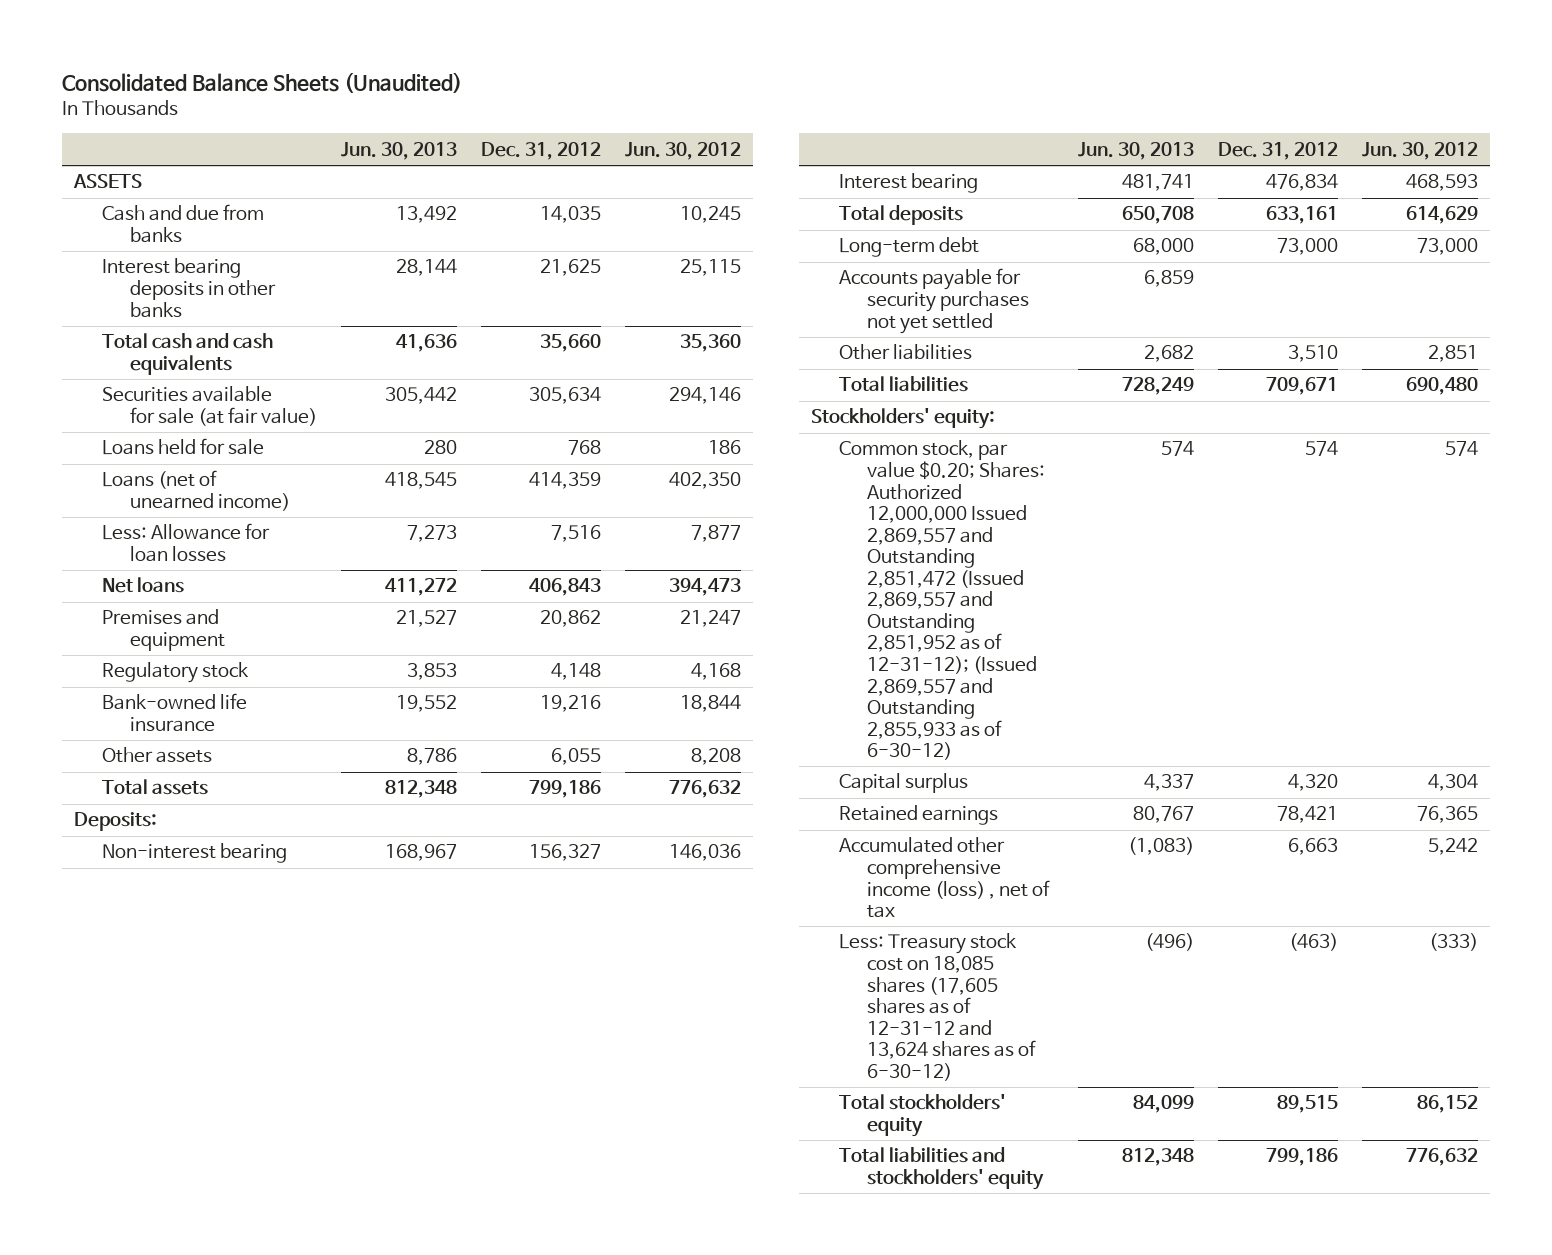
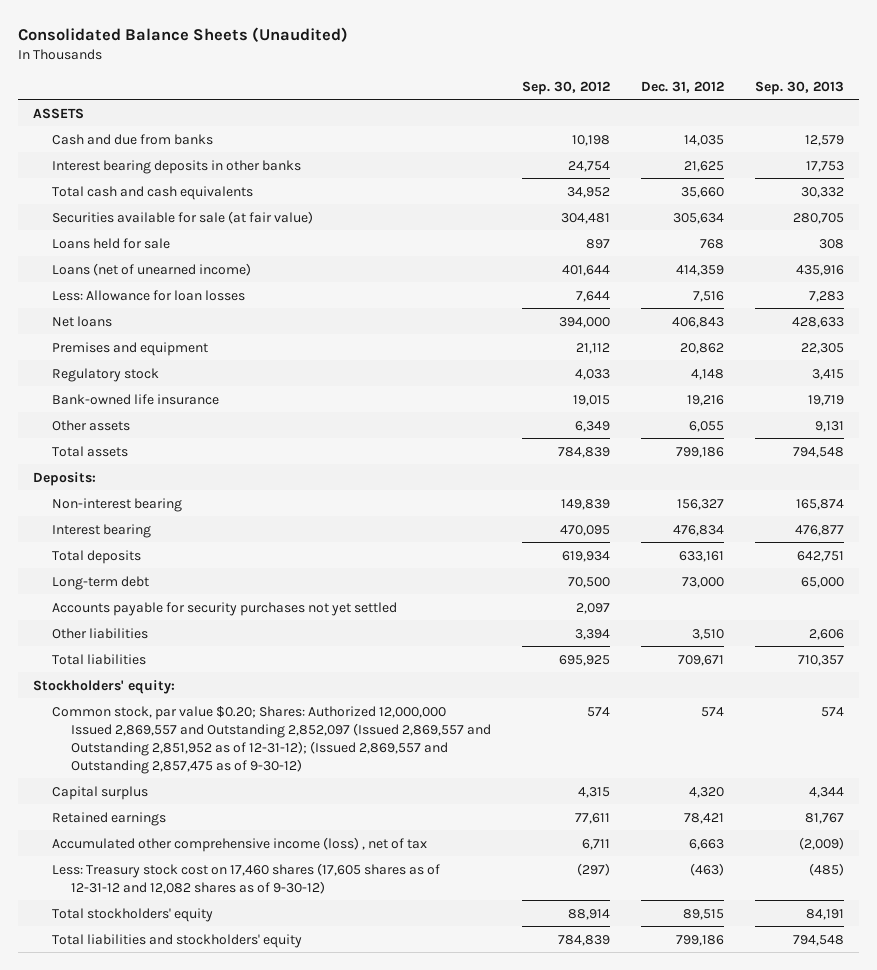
- | Jun. 30, 2013 | Dec. 31, 2012 | Jun. 30, 2012
+ | Sep. 30, 2012 | Dec. 31, 2012 | Sep. 30, 2013
- Common stock, par value $0.20; Shares: Authorized 12,000,000 Issued 2,869,557 and Outstanding 2,851,472 (Issued 2,869,557 and Outstanding 2,851,952 as of 12-31-12); (Issued 2,869,557 and Outstanding 2,855,933 as of 6-30-12) | 574 | 574 | 574
+ Common stock, par value $0.20; Shares: Authorized 12,000,000 Issued 2,869,557 and Outstanding 2,852,097 (Issued 2,869,557 and Outstanding 2,851,952 as of 12-31-12); (Issued 2,869,557 and Outstanding 2,857,475 as of 9-30-12) | 574 | 574 | 574
- Less: Treasury stock cost on 18,085 shares (17,605 shares as of 12-31-12 and 13,624 shares as of 6-30-12) | (496) | (463) | (333)
+ Less: Treasury stock cost on 17,460 shares (17,605 shares as of 12-31-12 and 12,082 shares as of 9-30-12) | (297) | (463) | (485)

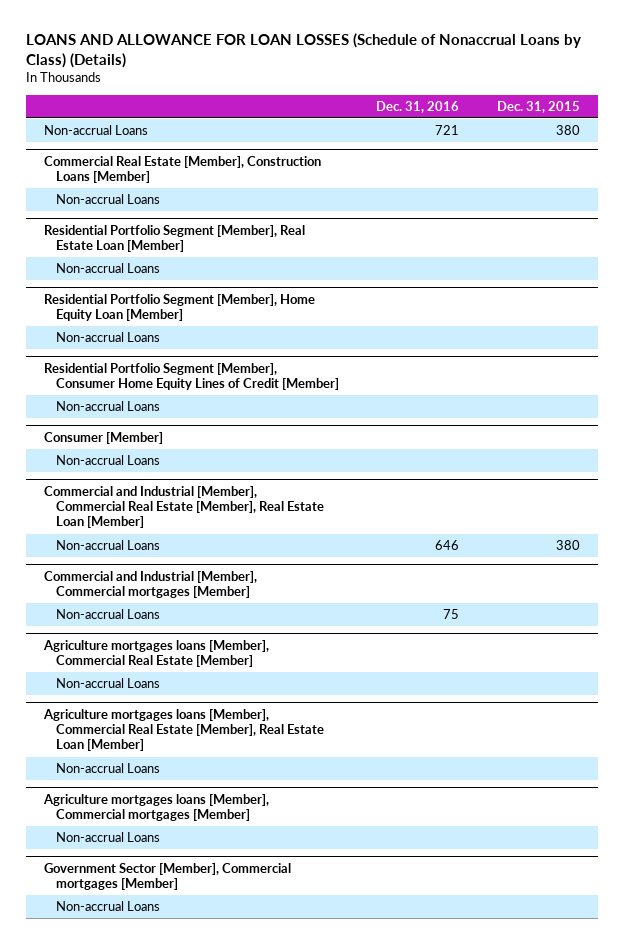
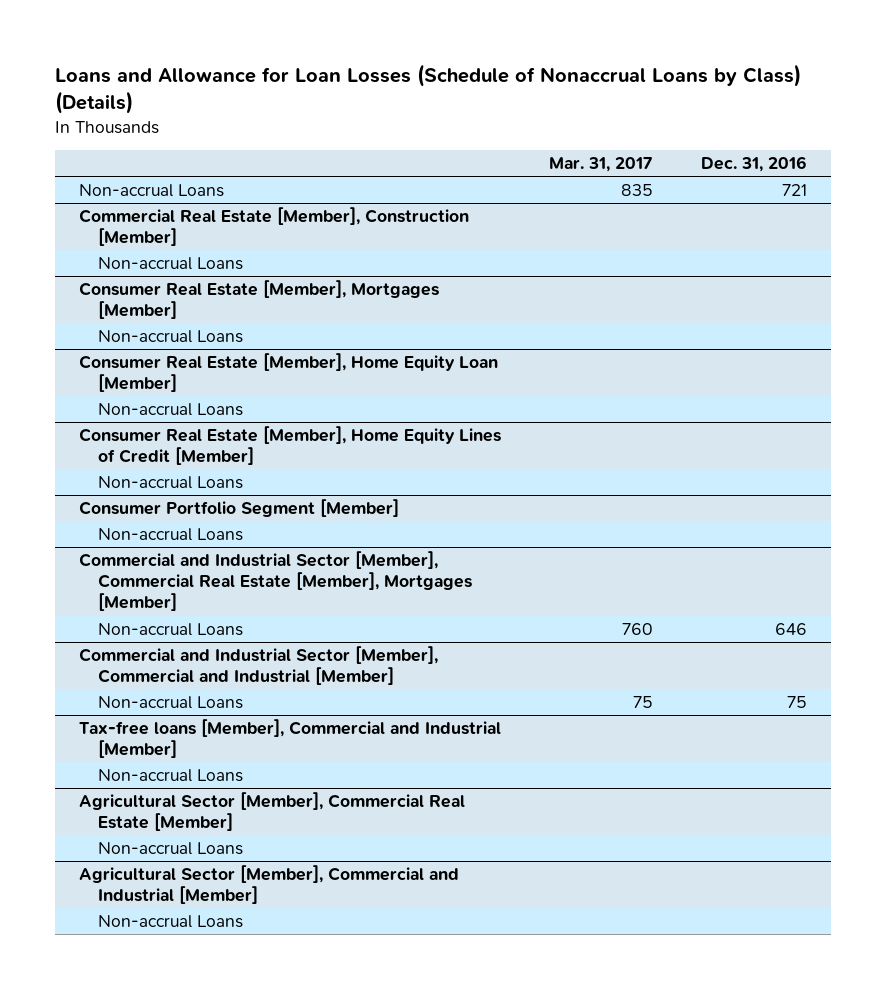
- LOANS AND ALLOWANCE FOR LOAN LOSSES (Schedule of Nonaccrual Loans by Class) (Details)
+ Loans and Allowance for Loan Losses (Schedule of Nonaccrual Loans by Class) (Details)
- | Dec. 31, 2016 | Dec. 31, 2015
+ | Mar. 31, 2017 | Dec. 31, 2016
- Commercial Real Estate [Member], Construction Loans [Member]
+ Commercial Real Estate [Member], Construction [Member]
- Residential Portfolio Segment [Member], Real Estate Loan [Member]
+ Consumer Real Estate [Member], Mortgages [Member]
- Residential Portfolio Segment [Member], Home Equity Loan [Member]
+ Consumer Real Estate [Member], Home Equity Loan [Member]
- Residential Portfolio Segment [Member], Consumer Home Equity Lines of Credit [Member]
+ Consumer Real Estate [Member], Home Equity Lines of Credit [Member]
- Consumer [Member]
+ Consumer Portfolio Segment [Member]
- Commercial and Industrial [Member], Commercial Real Estate [Member], Real Estate Loan [Member]
+ Commercial and Industrial Sector [Member], Commercial Real Estate [Member], Mortgages [Member]
- Commercial and Industrial [Member], Commercial mortgages [Member]
+ Commercial and Industrial Sector [Member], Commercial and Industrial [Member]
- Agriculture mortgages loans [Member], Commercial Real Estate [Member]
- Non-accrual Loans
- Agriculture mortgages loans [Member], Commercial Real Estate [Member], Real Estate Loan [Member]
+ Tax-free loans [Member], Commercial and Industrial [Member]
- Agriculture mortgages loans [Member], Commercial mortgages [Member]
+ Agricultural Sector [Member], Commercial Real Estate [Member]
- Government Sector [Member], Commercial mortgages [Member]
+ Agricultural Sector [Member], Commercial and Industrial [Member]

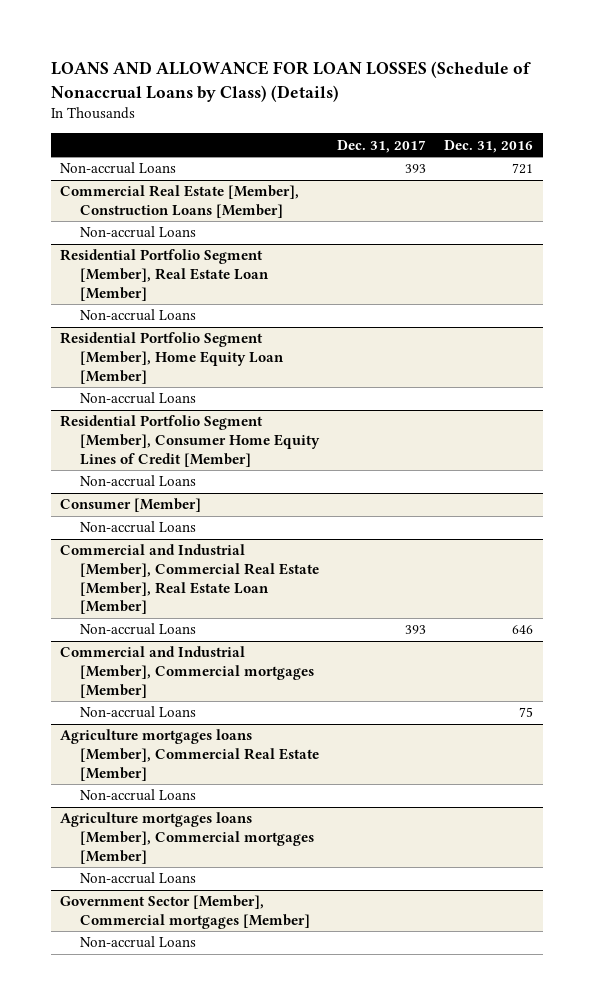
- Loans and Allowance for Loan Losses (Schedule of Nonaccrual Loans by Class) (Details)
+ LOANS AND ALLOWANCE FOR LOAN LOSSES (Schedule of Nonaccrual Loans by Class) (Details)
- | Mar. 31, 2017 | Dec. 31, 2016
+ | Dec. 31, 2017 | Dec. 31, 2016
- Commercial Real Estate [Member], Construction [Member]
+ Commercial Real Estate [Member], Construction Loans [Member]
- Consumer Real Estate [Member], Mortgages [Member]
+ Residential Portfolio Segment [Member], Real Estate Loan [Member]
- Consumer Real Estate [Member], Home Equity Loan [Member]
+ Residential Portfolio Segment [Member], Home Equity Loan [Member]
- Consumer Real Estate [Member], Home Equity Lines of Credit [Member]
+ Residential Portfolio Segment [Member], Consumer Home Equity Lines of Credit [Member]
- Consumer Portfolio Segment [Member]
+ Consumer [Member]
- Commercial and Industrial Sector [Member], Commercial Real Estate [Member], Mortgages [Member]
+ Commercial and Industrial [Member], Commercial Real Estate [Member], Real Estate Loan [Member]
- Commercial and Industrial Sector [Member], Commercial and Industrial [Member]
+ Commercial and Industrial [Member], Commercial mortgages [Member]
- Tax-free loans [Member], Commercial and Industrial [Member]
+ Agriculture mortgages loans [Member], Commercial Real Estate [Member]
- Agricultural Sector [Member], Commercial Real Estate [Member]
+ Agriculture mortgages loans [Member], Commercial mortgages [Member]
- Agricultural Sector [Member], Commercial and Industrial [Member]
+ Government Sector [Member], Commercial mortgages [Member]

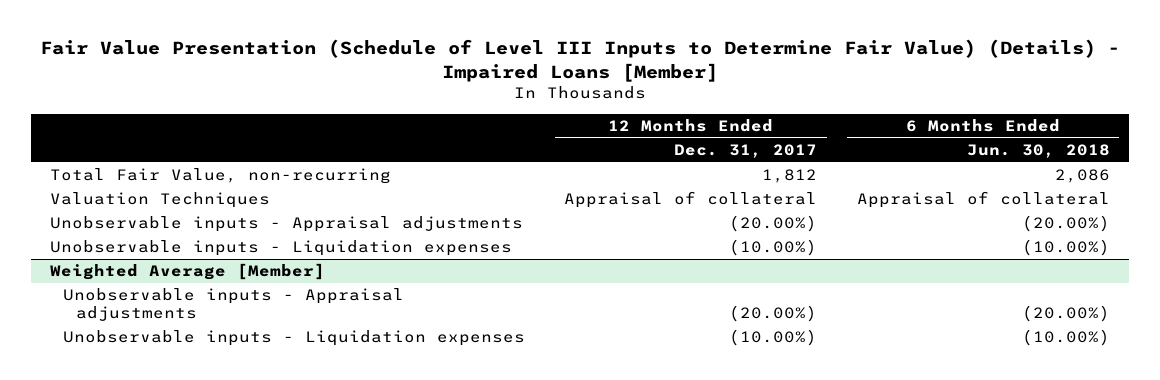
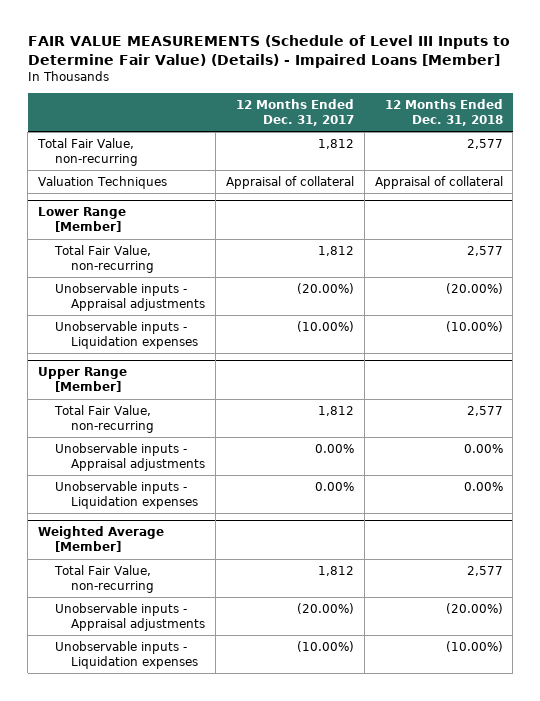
- Fair Value Presentation (Schedule of Level III Inputs to Determine Fair Value) (Details) - Impaired Loans [Member]
+ FAIR VALUE MEASUREMENTS (Schedule of Level III Inputs to Determine Fair Value) (Details) - Impaired Loans [Member]
- | 12 Months Ended Dec. 31, 2017 | 6 Months Ended Jun. 30, 2018
+ | 12 Months Ended Dec. 31, 2017 | 12 Months Ended Dec. 31, 2018
+ Lower Range [Member]
+ Total Fair Value, non-recurring | 1,812 | 2,577
+ Upper Range [Member]
+ Total Fair Value, non-recurring | 1,812 | 2,577
+ Unobservable inputs - Appraisal adjustments | 0.00% | 0.00%
+ Unobservable inputs - Liquidation expenses | 0.00% | 0.00%
@ Weighted Average [Member]
+ Total Fair Value, non-recurring | 1,812 | 2,577

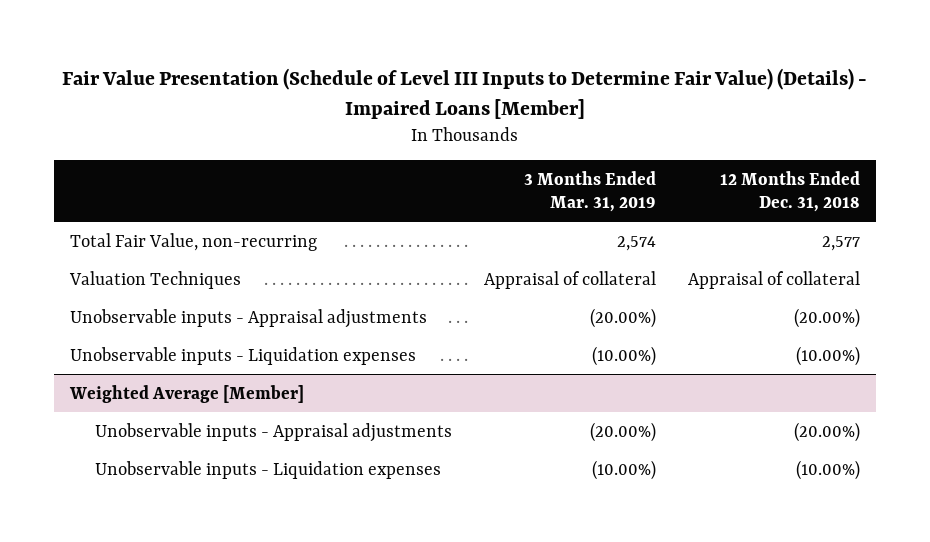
- FAIR VALUE MEASUREMENTS (Schedule of Level III Inputs to Determine Fair Value) (Details) - Impaired Loans [Member]
+ Fair Value Presentation (Schedule of Level III Inputs to Determine Fair Value) (Details) - Impaired Loans [Member]
- | 12 Months Ended Dec. 31, 2017 | 12 Months Ended Dec. 31, 2018
+ | 3 Months Ended Mar. 31, 2019 | 12 Months Ended Dec. 31, 2018
- Lower Range [Member]
- Total Fair Value, non-recurring | 1,812 | 2,577
- Upper Range [Member]
- Total Fair Value, non-recurring | 1,812 | 2,577
- Unobservable inputs - Appraisal adjustments | 0.00% | 0.00%
- Unobservable inputs - Liquidation expenses | 0.00% | 0.00%
@ Weighted Average [Member]
- Total Fair Value, non-recurring | 1,812 | 2,577

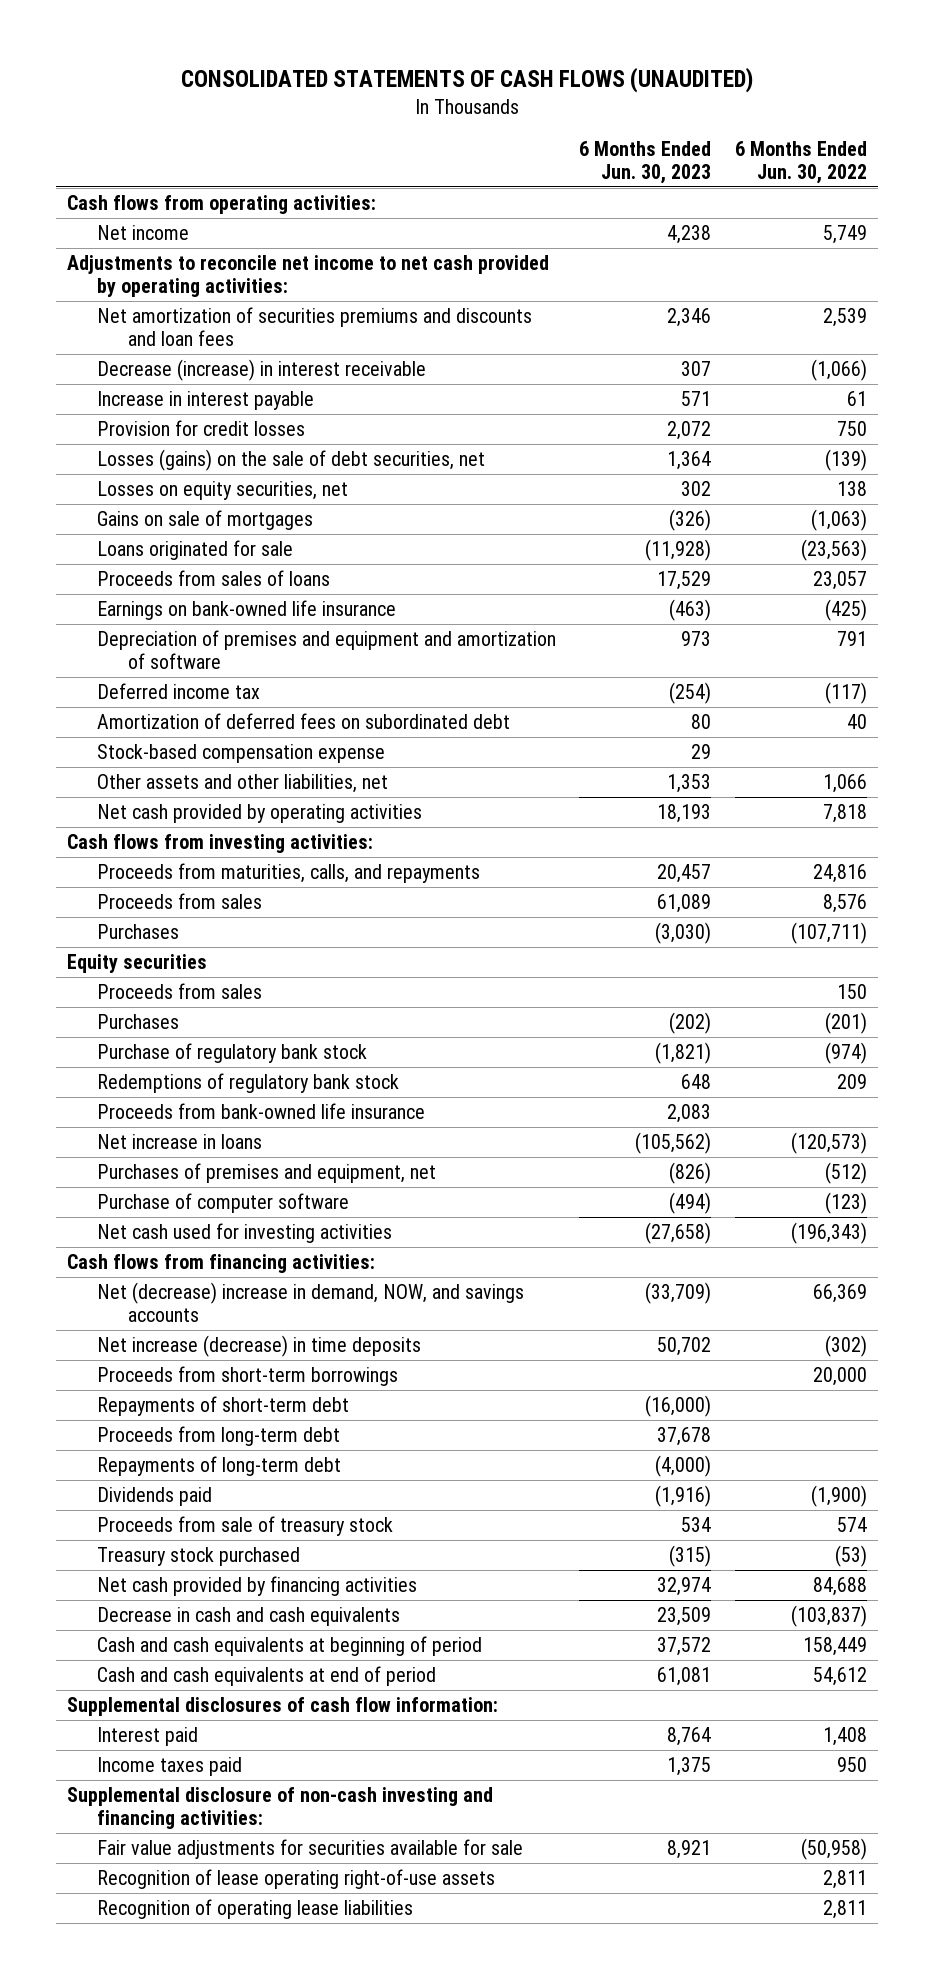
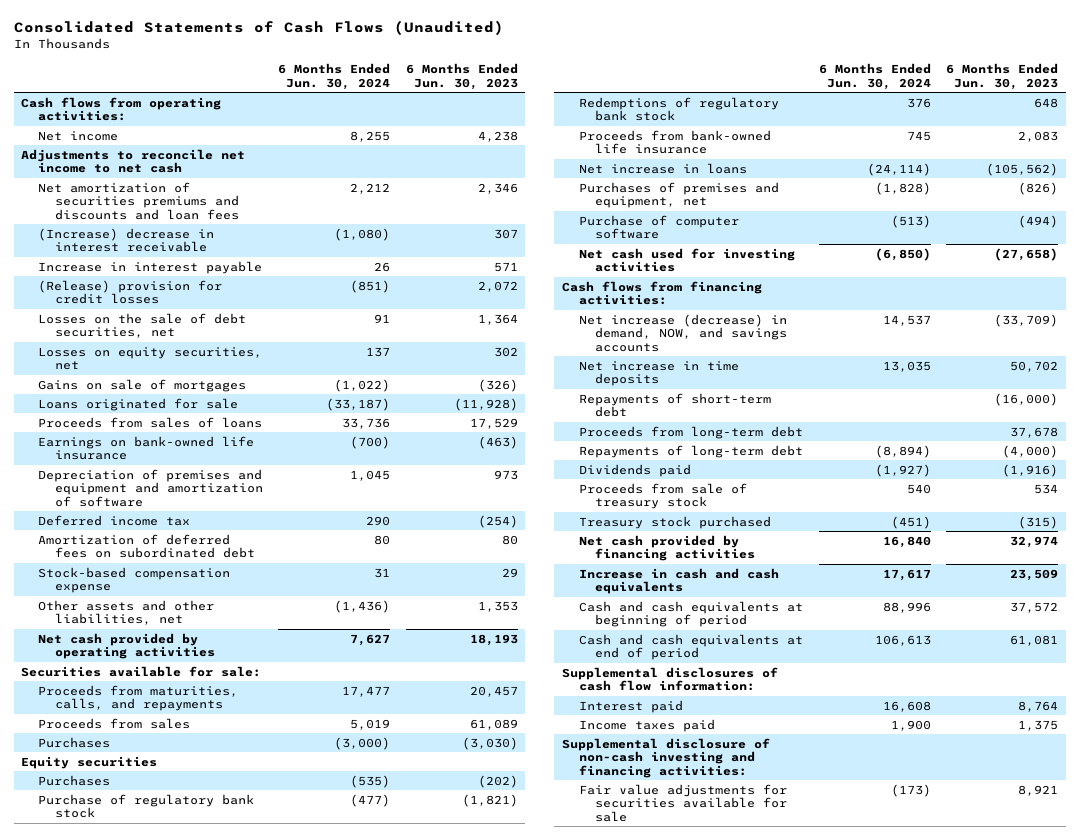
- CONSOLIDATED STATEMENTS OF CASH FLOWS (UNAUDITED)
+ Consolidated Statements of Cash Flows (Unaudited)
- | 6 Months Ended Jun. 30, 2023 | 6 Months Ended Jun. 30, 2022
+ | 6 Months Ended Jun. 30, 2024 | 6 Months Ended Jun. 30, 2023
- Adjustments to reconcile net income to net cash provided by operating activities:
+ Adjustments to reconcile net income to net cash
- Decrease (increase) in interest receivable | 307 | (1,066)
+ (Increase) decrease in interest receivable | (1,080) | 307
- Provision for credit losses | 2,072 | 750
- Losses (gains) on the sale of debt securities, net | 1,364 | (139)
+ (Release) provision for credit losses | (851) | 2,072
+ Losses on the sale of debt securities, net | 91 | 1,364
- Cash flows from investing activities:
+ Securities available for sale:
- Proceeds from sales | | 150
- Net (decrease) increase in demand, NOW, and savings accounts | (33,709) | 66,369
- Net increase (decrease) in time deposits | 50,702 | (302)
- Proceeds from short-term borrowings | | 20,000
+ Net increase (decrease) in demand, NOW, and savings accounts | 14,537 | (33,709)
+ Net increase in time deposits | 13,035 | 50,702
- Decrease in cash and cash equivalents | 23,509 | (103,837)
+ Increase in cash and cash equivalents | 17,617 | 23,509
- Recognition of lease operating right-of-use assets | | 2,811
- Recognition of operating lease liabilities | | 2,811

